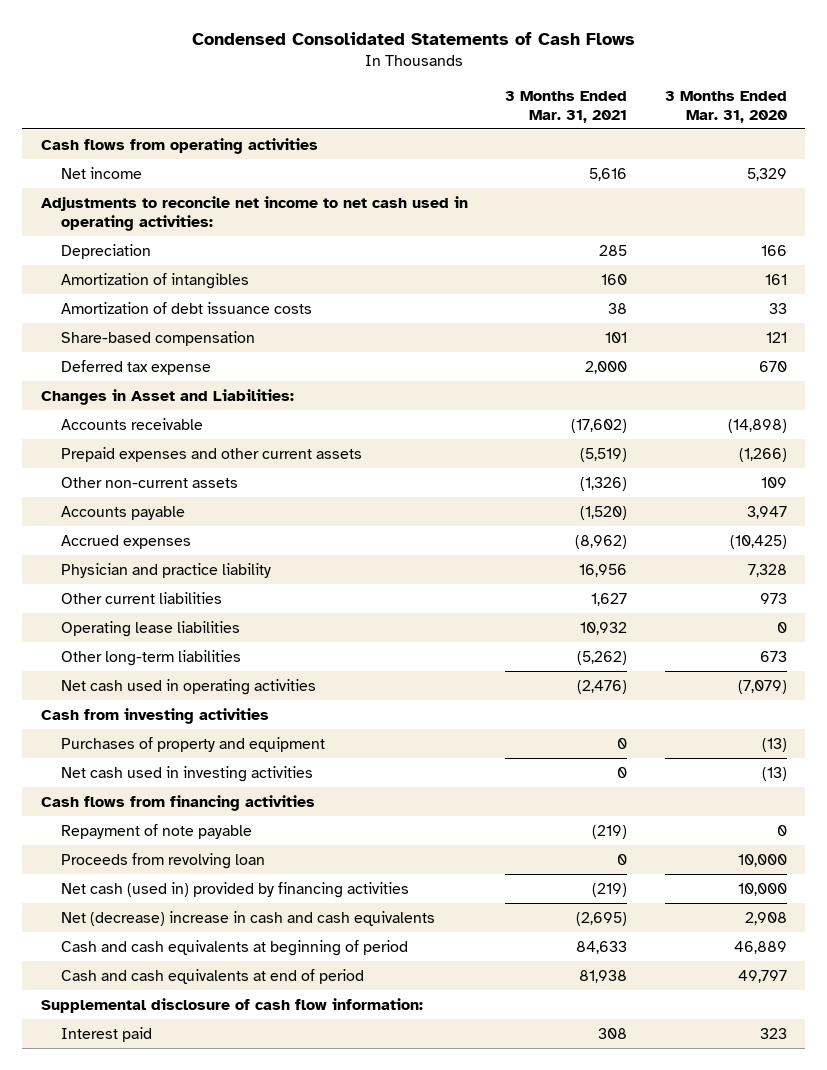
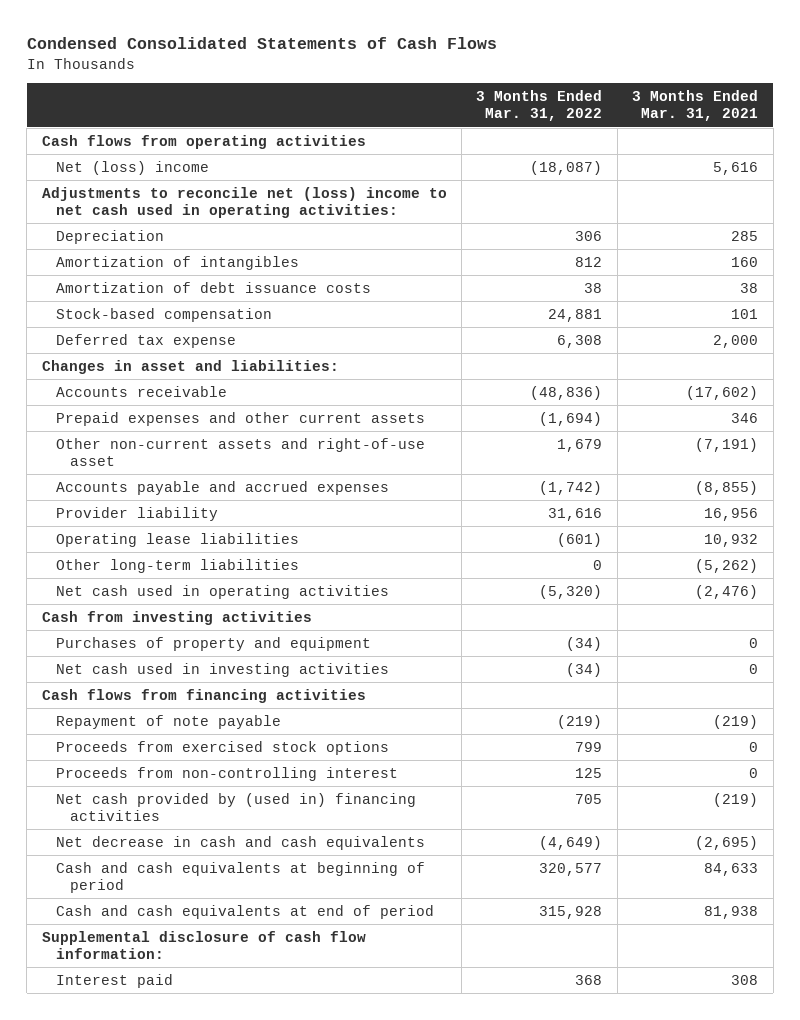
- | 3 Months Ended Mar. 31, 2021 | 3 Months Ended Mar. 31, 2020
+ | 3 Months Ended Mar. 31, 2022 | 3 Months Ended Mar. 31, 2021
- Net income | 5,616 | 5,329
- Adjustments to reconcile net income to net cash used in operating activities:
+ Net (loss) income | (18,087) | 5,616
+ Adjustments to reconcile net (loss) income to net cash used in operating activities:
- Share-based compensation | 101 | 121
+ Stock-based compensation | 24,881 | 101
- Changes in Asset and Liabilities:
+ Changes in asset and liabilities:
- Prepaid expenses and other current assets | (5,519) | (1,266)
- Other non-current assets | (1,326) | 109
- Accounts payable | (1,520) | 3,947
- Accrued expenses | (8,962) | (10,425)
- Physician and practice liability | 16,956 | 7,328
- Other current liabilities | 1,627 | 973
+ Prepaid expenses and other current assets | (1,694) | 346
+ Other non-current assets and right-of-use asset | 1,679 | (7,191)
+ Accounts payable and accrued expenses | (1,742) | (8,855)
+ Provider liability | 31,616 | 16,956
- Proceeds from revolving loan | 0 | 10,000
- Net cash (used in) provided by financing activities | (219) | 10,000
- Net (decrease) increase in cash and cash equivalents | (2,695) | 2,908
+ Proceeds from exercised stock options | 799 | 0
+ Proceeds from non-controlling interest | 125 | 0
+ Net cash provided by (used in) financing activities | 705 | (219)
+ Net decrease in cash and cash equivalents | (4,649) | (2,695)

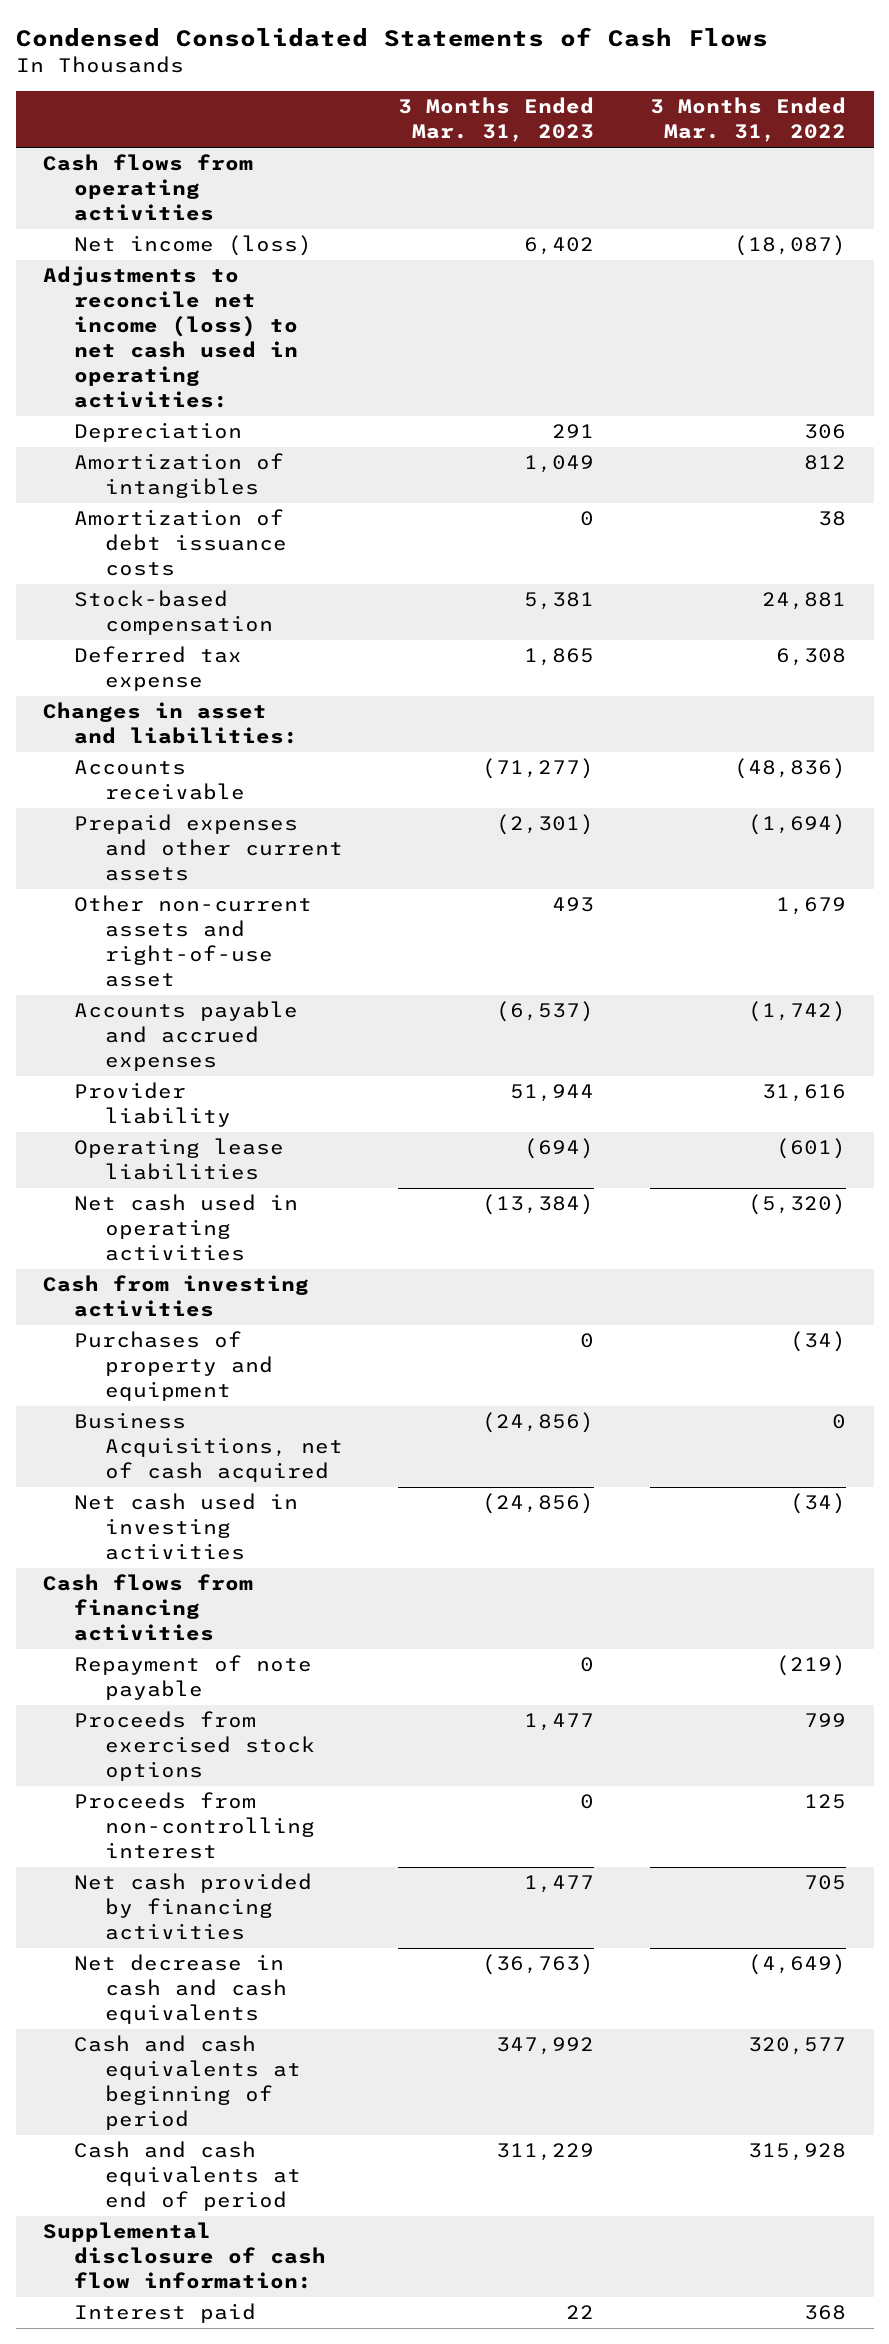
- | 3 Months Ended Mar. 31, 2022 | 3 Months Ended Mar. 31, 2021
+ | 3 Months Ended Mar. 31, 2023 | 3 Months Ended Mar. 31, 2022
- Net (loss) income | (18,087) | 5,616
- Adjustments to reconcile net (loss) income to net cash used in operating activities:
+ Net income (loss) | 6,402 | (18,087)
+ Adjustments to reconcile net income (loss) to net cash used in operating activities:
- Other long-term liabilities | 0 | (5,262)
+ Business Acquisitions, net of cash acquired | (24,856) | 0
- Net cash provided by (used in) financing activities | 705 | (219)
+ Net cash provided by financing activities | 1,477 | 705

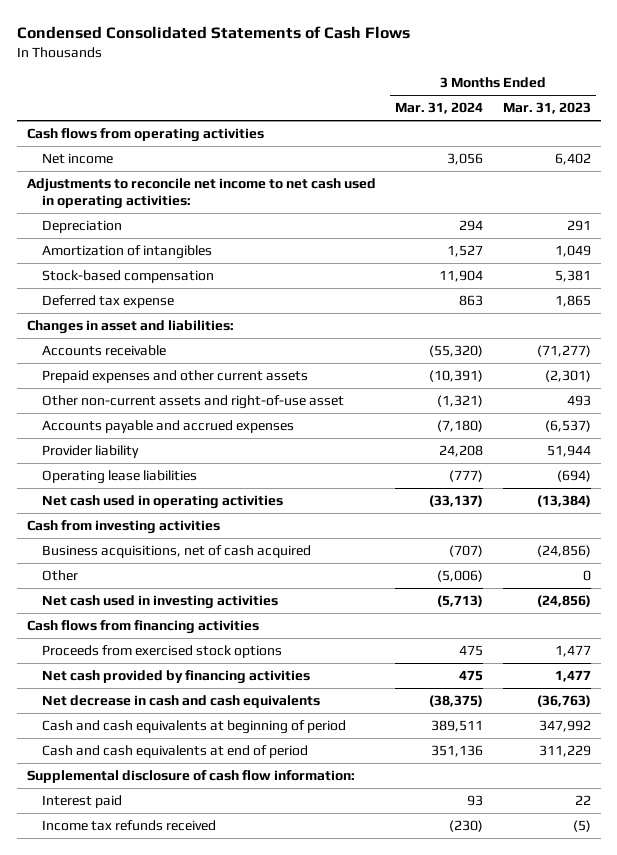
- | 3 Months Ended Mar. 31, 2023 | 3 Months Ended Mar. 31, 2022
+ | 3 Months Ended Mar. 31, 2024 | 3 Months Ended Mar. 31, 2023
- Net income (loss) | 6,402 | (18,087)
- Adjustments to reconcile net income (loss) to net cash used in operating activities:
+ Net income | 3,056 | 6,402
+ Adjustments to reconcile net income to net cash used in operating activities:
- Amortization of debt issuance costs | 0 | 38
- Purchases of property and equipment | 0 | (34)
- Business Acquisitions, net of cash acquired | (24,856) | 0
+ Business acquisitions, net of cash acquired | (707) | (24,856)
+ Other | (5,006) | 0
- Repayment of note payable | 0 | (219)
- Proceeds from non-controlling interest | 0 | 125
+ Income tax refunds received | (230) | (5)

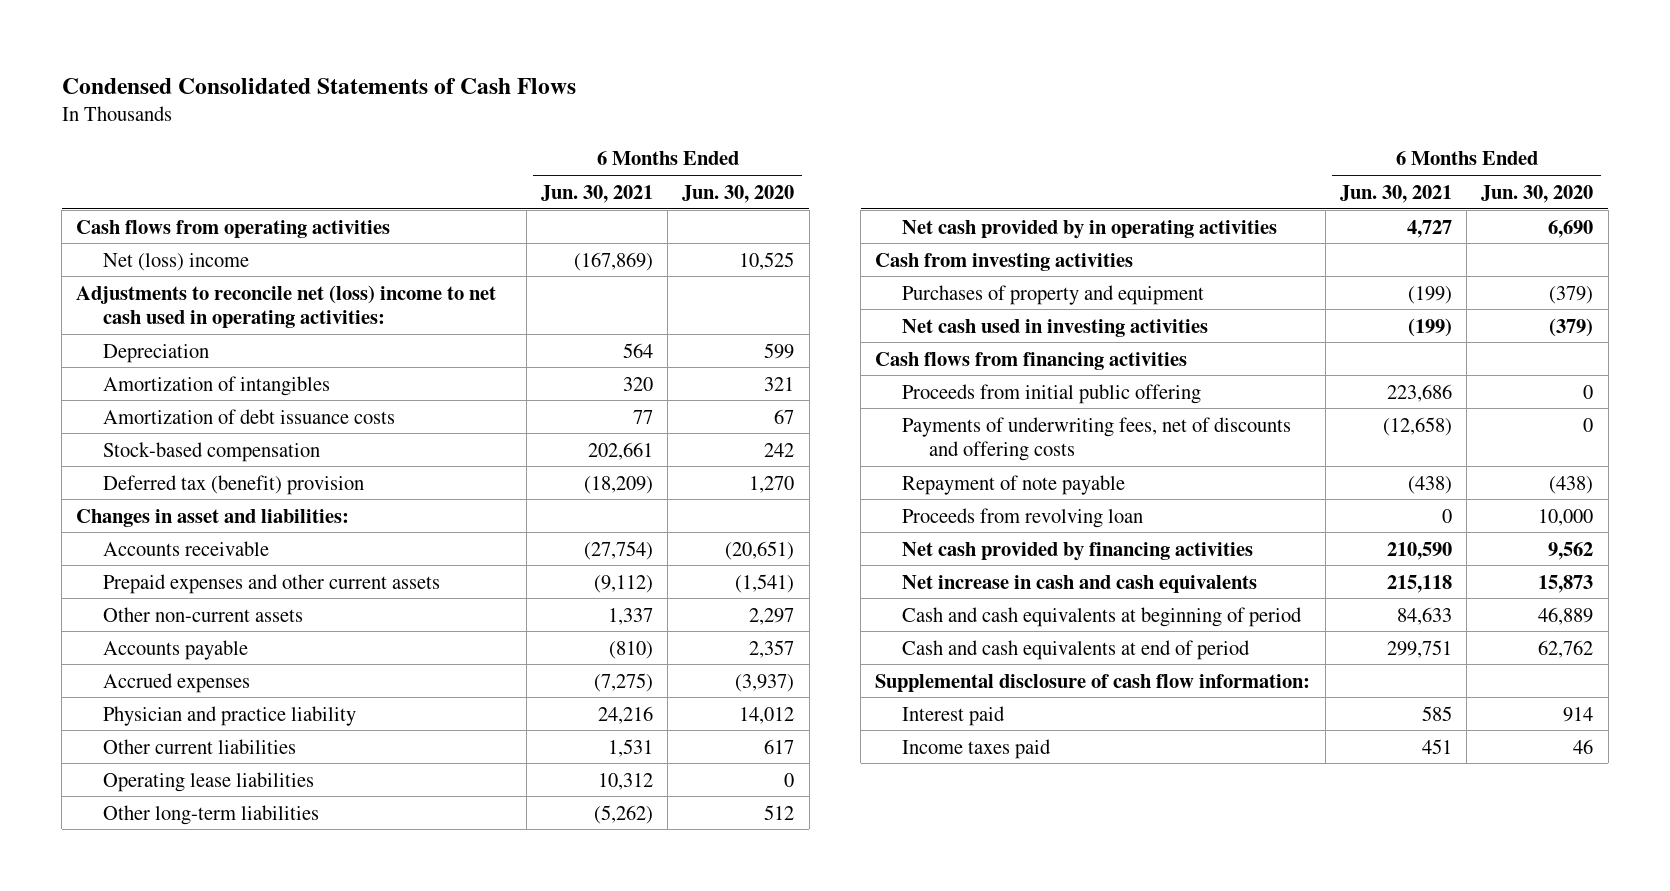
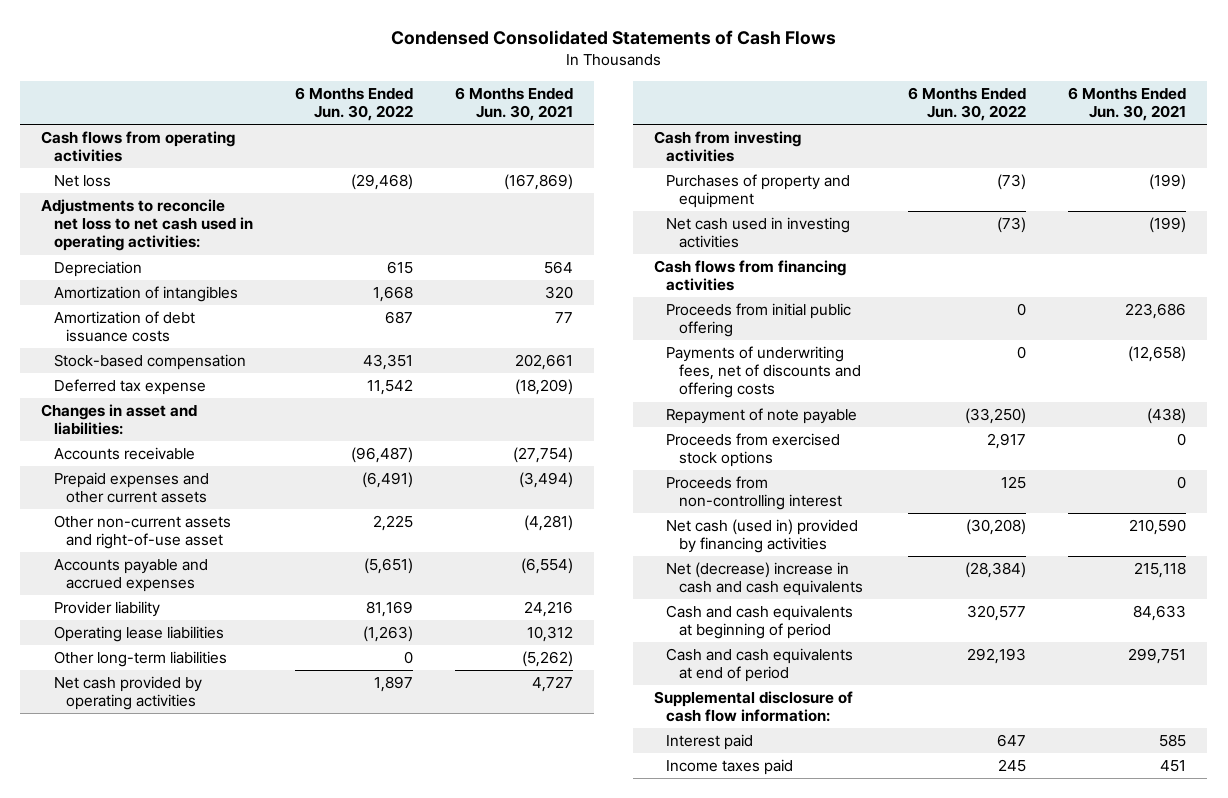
- | 6 Months Ended Jun. 30, 2021 | 6 Months Ended Jun. 30, 2020
+ | 6 Months Ended Jun. 30, 2022 | 6 Months Ended Jun. 30, 2021
- Net (loss) income | (167,869) | 10,525
- Adjustments to reconcile net (loss) income to net cash used in operating activities:
+ Net loss | (29,468) | (167,869)
+ Adjustments to reconcile net loss to net cash used in operating activities:
- Deferred tax (benefit) provision | (18,209) | 1,270
+ Deferred tax expense | 11,542 | (18,209)
- Prepaid expenses and other current assets | (9,112) | (1,541)
- Other non-current assets | 1,337 | 2,297
- Accounts payable | (810) | 2,357
- Accrued expenses | (7,275) | (3,937)
- Physician and practice liability | 24,216 | 14,012
- Other current liabilities | 1,531 | 617
+ Prepaid expenses and other current assets | (6,491) | (3,494)
+ Other non-current assets and right-of-use asset | 2,225 | (4,281)
+ Accounts payable and accrued expenses | (5,651) | (6,554)
+ Provider liability | 81,169 | 24,216
- Net cash provided by in operating activities | 4,727 | 6,690
+ Net cash provided by operating activities | 1,897 | 4,727
- Proceeds from revolving loan | 0 | 10,000
- Net cash provided by financing activities | 210,590 | 9,562
- Net increase in cash and cash equivalents | 215,118 | 15,873
+ Proceeds from exercised stock options | 2,917 | 0
+ Proceeds from non-controlling interest | 125 | 0
+ Net cash (used in) provided by financing activities | (30,208) | 210,590
+ Net (decrease) increase in cash and cash equivalents | (28,384) | 215,118

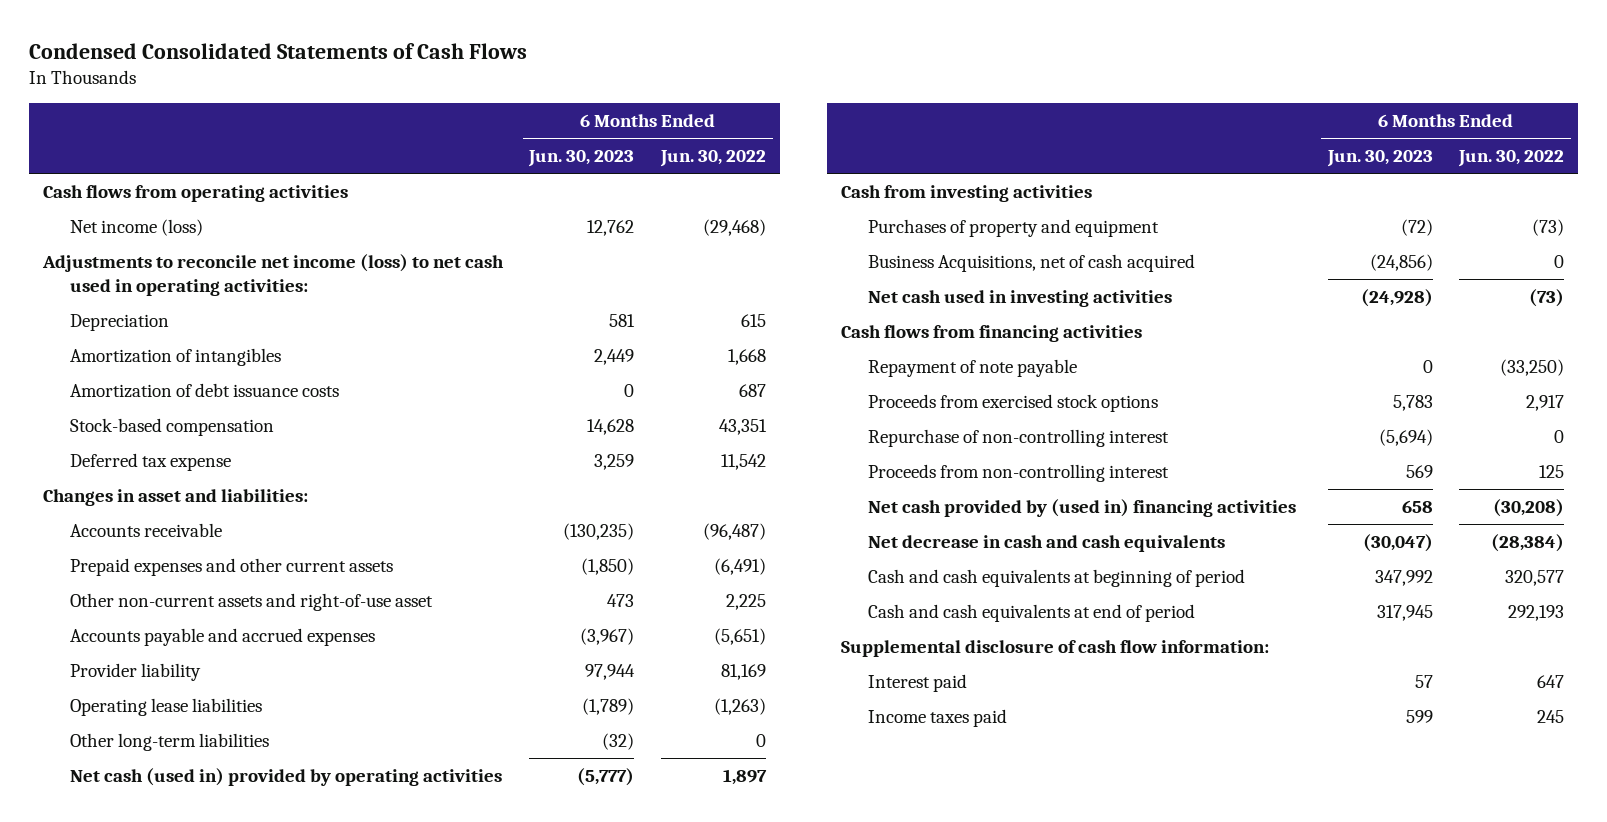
- | 6 Months Ended Jun. 30, 2022 | 6 Months Ended Jun. 30, 2021
+ | 6 Months Ended Jun. 30, 2023 | 6 Months Ended Jun. 30, 2022
- Net loss | (29,468) | (167,869)
- Adjustments to reconcile net loss to net cash used in operating activities:
+ Net income (loss) | 12,762 | (29,468)
+ Adjustments to reconcile net income (loss) to net cash used in operating activities:
- Net cash provided by operating activities | 1,897 | 4,727
+ Net cash (used in) provided by operating activities | (5,777) | 1,897
+ Business Acquisitions, net of cash acquired | (24,856) | 0
- Proceeds from initial public offering | 0 | 223,686
- Payments of underwriting fees, net of discounts and offering costs | 0 | (12,658)
+ Repurchase of non-controlling interest | (5,694) | 0
- Net cash (used in) provided by financing activities | (30,208) | 210,590
- Net (decrease) increase in cash and cash equivalents | (28,384) | 215,118
+ Net cash provided by (used in) financing activities | 658 | (30,208)
+ Net decrease in cash and cash equivalents | (30,047) | (28,384)

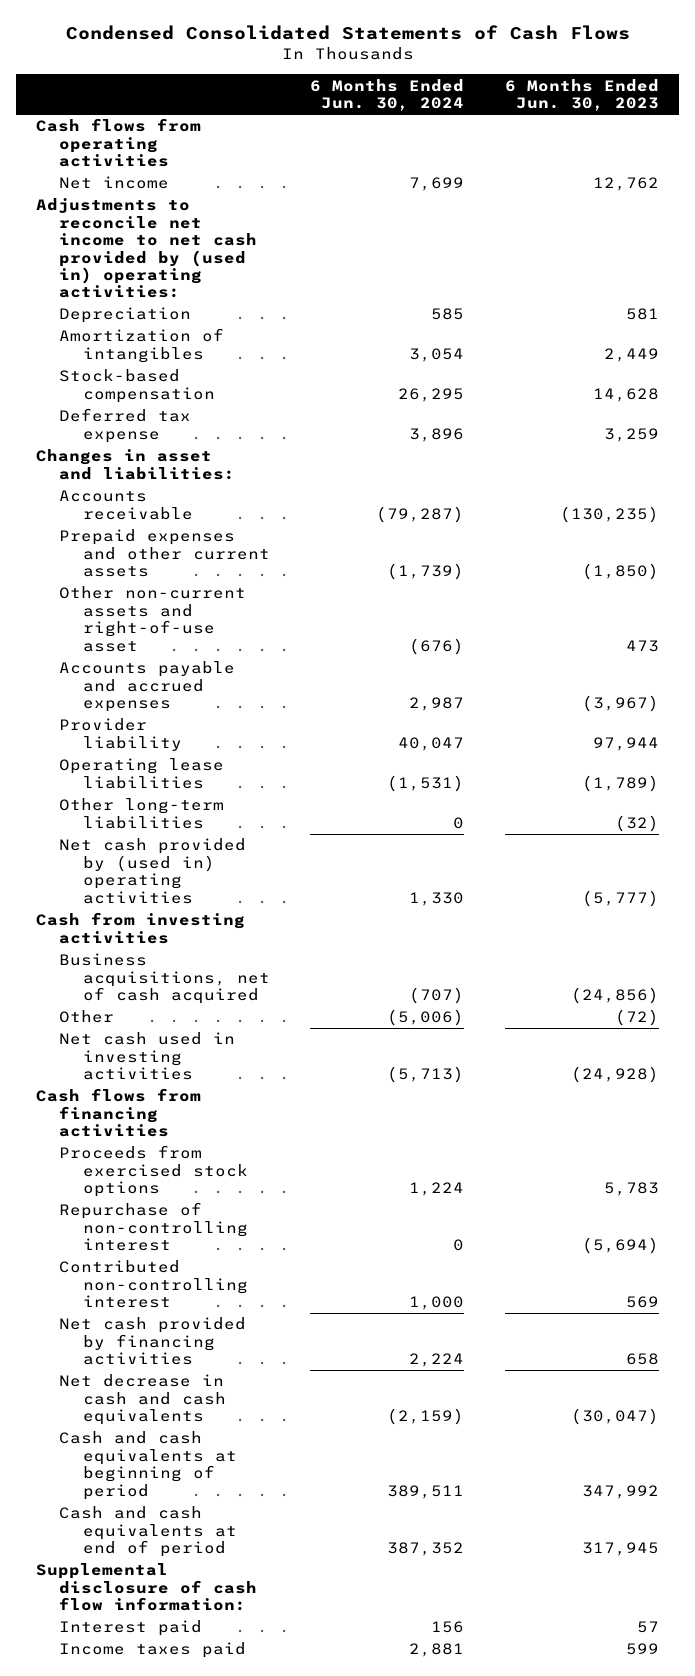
- | 6 Months Ended Jun. 30, 2023 | 6 Months Ended Jun. 30, 2022
+ | 6 Months Ended Jun. 30, 2024 | 6 Months Ended Jun. 30, 2023
- Net income (loss) | 12,762 | (29,468)
- Adjustments to reconcile net income (loss) to net cash used in operating activities:
+ Net income | 7,699 | 12,762
+ Adjustments to reconcile net income to net cash provided by (used in) operating activities:
- Amortization of debt issuance costs | 0 | 687
- Net cash (used in) provided by operating activities | (5,777) | 1,897
+ Net cash provided by (used in) operating activities | 1,330 | (5,777)
- Purchases of property and equipment | (72) | (73)
- Business Acquisitions, net of cash acquired | (24,856) | 0
+ Business acquisitions, net of cash acquired | (707) | (24,856)
+ Other | (5,006) | (72)
- Repayment of note payable | 0 | (33,250)
- Proceeds from non-controlling interest | 569 | 125
- Net cash provided by (used in) financing activities | 658 | (30,208)
+ Contributed non-controlling interest | 1,000 | 569
+ Net cash provided by financing activities | 2,224 | 658

